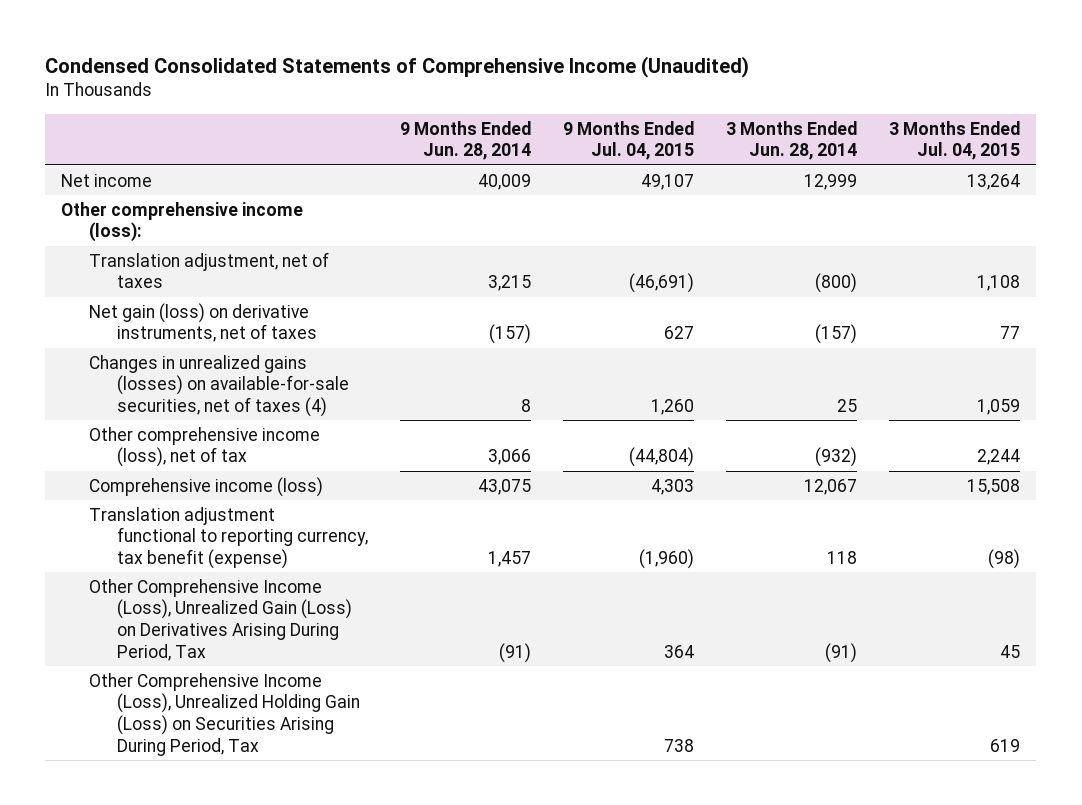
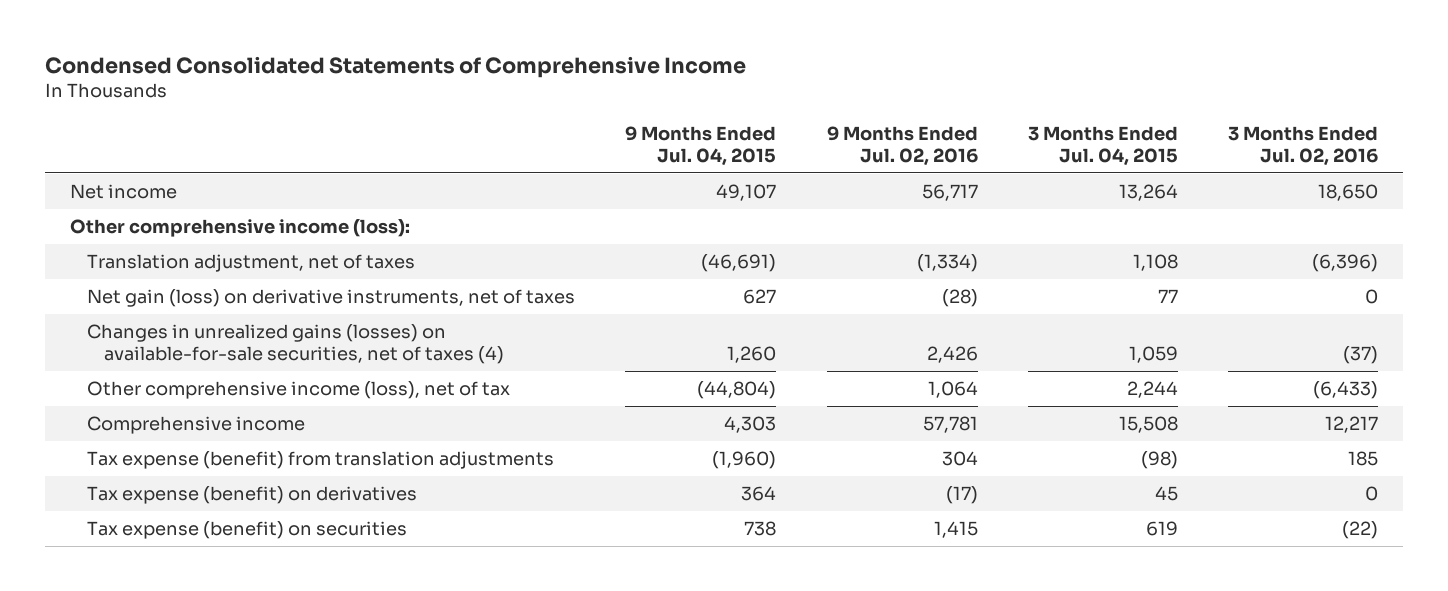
- Condensed Consolidated Statements of Comprehensive Income (Unaudited)
+ Condensed Consolidated Statements of Comprehensive Income
- | 9 Months Ended Jun. 28, 2014 | 9 Months Ended Jul. 04, 2015 | 3 Months Ended Jun. 28, 2014 | 3 Months Ended Jul. 04, 2015
+ | 9 Months Ended Jul. 04, 2015 | 9 Months Ended Jul. 02, 2016 | 3 Months Ended Jul. 04, 2015 | 3 Months Ended Jul. 02, 2016
- Comprehensive income (loss) | 43,075 | 4,303 | 12,067 | 15,508
- Translation adjustment functional to reporting currency, tax benefit (expense) | 1,457 | (1,960) | 118 | (98)
- Other Comprehensive Income (Loss), Unrealized Gain (Loss) on Derivatives Arising During Period, Tax | (91) | 364 | (91) | 45
- Other Comprehensive Income (Loss), Unrealized Holding Gain (Loss) on Securities Arising During Period, Tax | | 738 | | 619
+ Comprehensive income | 4,303 | 57,781 | 15,508 | 12,217
+ Tax expense (benefit) from translation adjustments | (1,960) | 304 | (98) | 185
+ Tax expense (benefit) on derivatives | 364 | (17) | 45 | 0
+ Tax expense (benefit) on securities | 738 | 1,415 | 619 | (22)

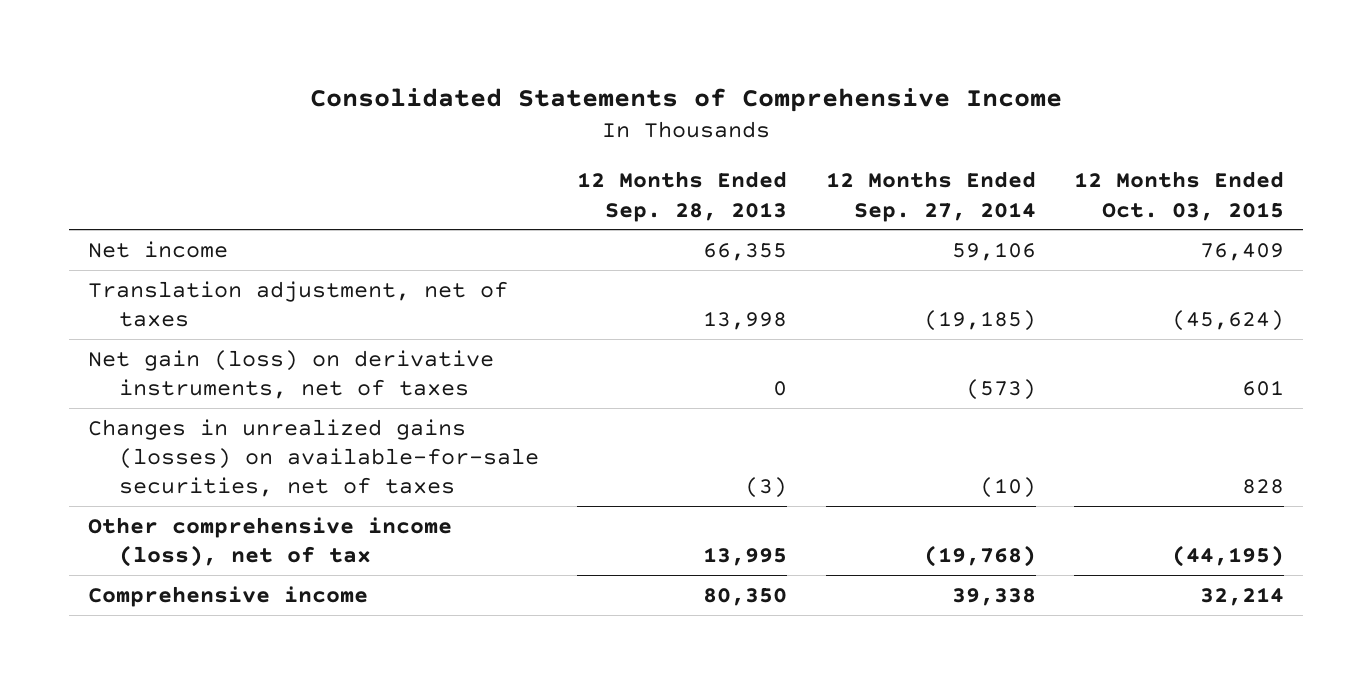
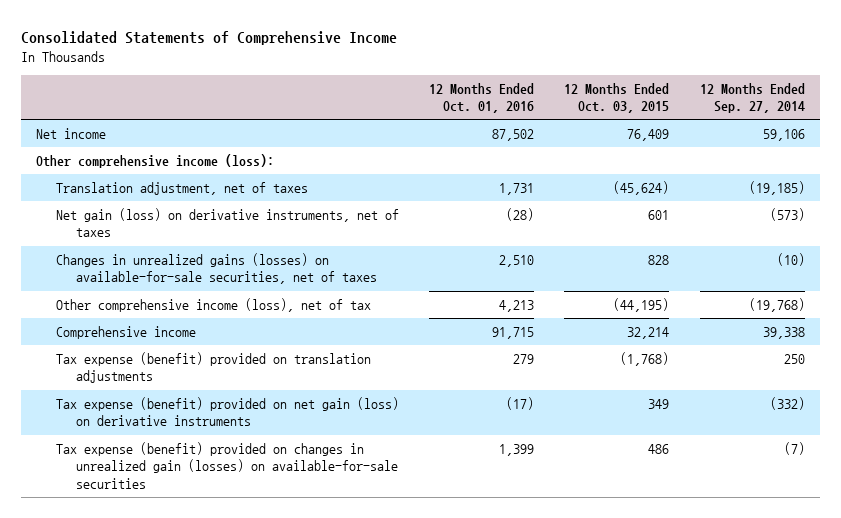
- | 12 Months Ended Sep. 28, 2013 | 12 Months Ended Sep. 27, 2014 | 12 Months Ended Oct. 03, 2015
+ | 12 Months Ended Oct. 01, 2016 | 12 Months Ended Oct. 03, 2015 | 12 Months Ended Sep. 27, 2014
+ Other comprehensive income (loss):
+ Tax expense (benefit) provided on translation adjustments | 279 | (1,768) | 250
+ Tax expense (benefit) provided on net gain (loss) on derivative instruments | (17) | 349 | (332)
+ Tax expense (benefit) provided on changes in unrealized gain (losses) on available-for-sale securities | 1,399 | 486 | (7)

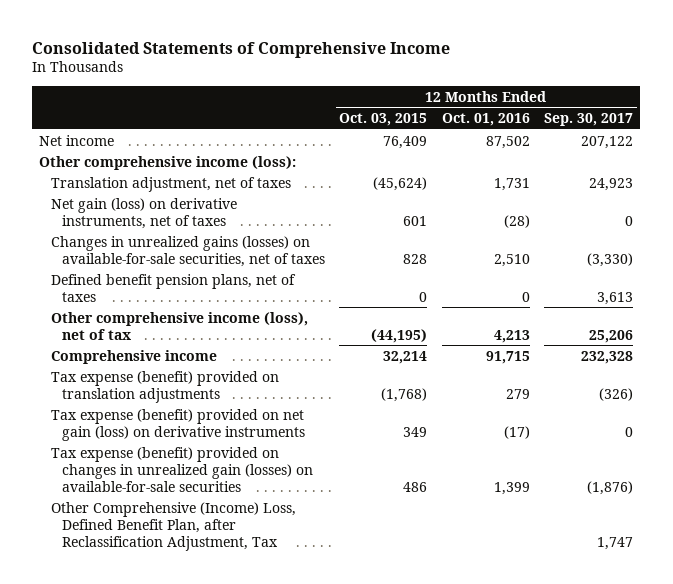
- | 12 Months Ended Oct. 01, 2016 | 12 Months Ended Oct. 03, 2015 | 12 Months Ended Sep. 27, 2014
+ | 12 Months Ended Oct. 03, 2015 | 12 Months Ended Oct. 01, 2016 | 12 Months Ended Sep. 30, 2017
+ Defined benefit pension plans, net of taxes | 0 | 0 | 3,613
+ Other Comprehensive (Income) Loss, Defined Benefit Plan, after Reclassification Adjustment, Tax | | | 1,747

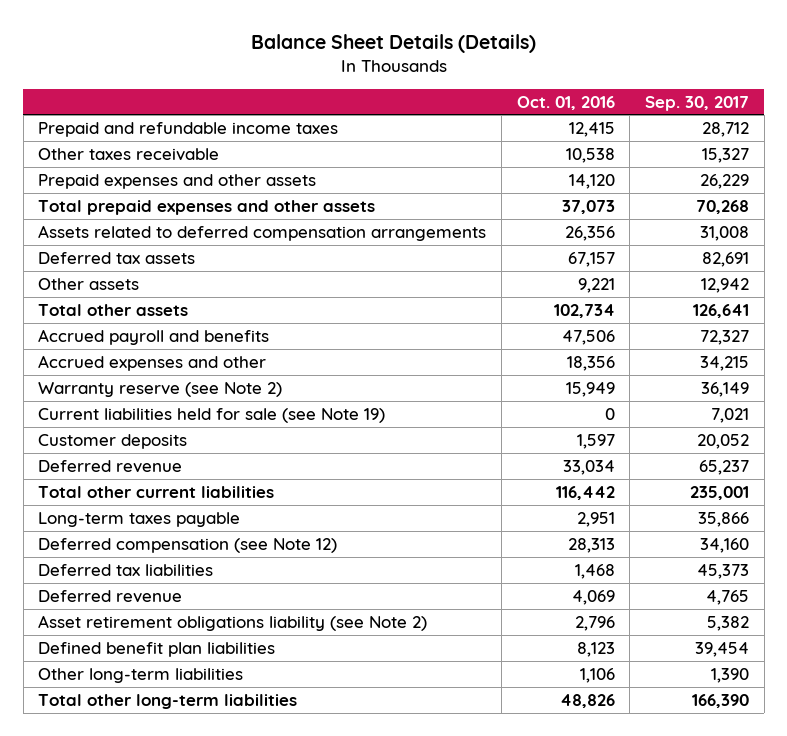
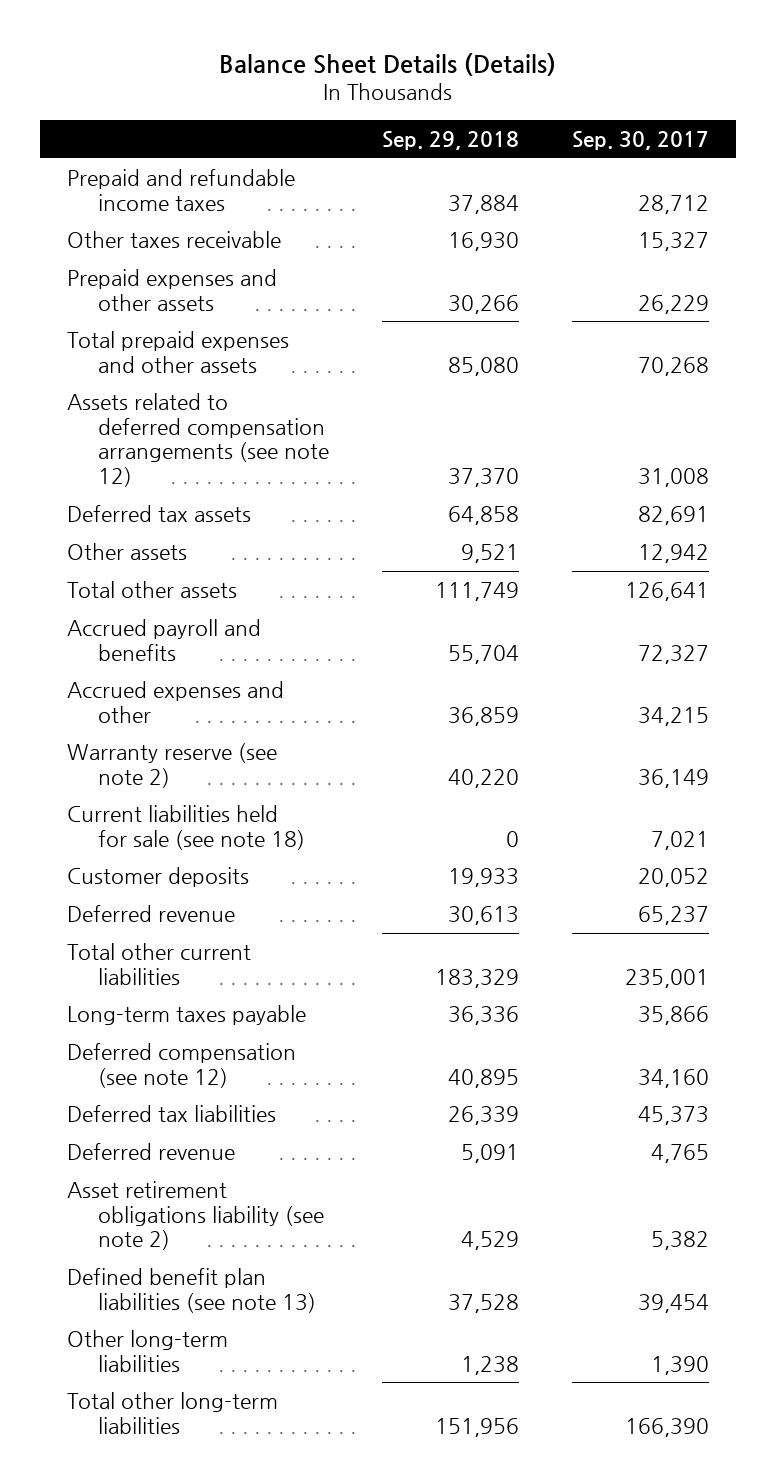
- | Oct. 01, 2016 | Sep. 30, 2017
+ | Sep. 29, 2018 | Sep. 30, 2017
- Assets related to deferred compensation arrangements | 26,356 | 31,008
+ Assets related to deferred compensation arrangements (see note 12) | 37,370 | 31,008
- Warranty reserve (see Note 2) | 15,949 | 36,149
- Current liabilities held for sale (see Note 19) | 0 | 7,021
+ Warranty reserve (see note 2) | 40,220 | 36,149
+ Current liabilities held for sale (see note 18) | 0 | 7,021
- Deferred compensation (see Note 12) | 28,313 | 34,160
+ Deferred compensation (see note 12) | 40,895 | 34,160
- Asset retirement obligations liability (see Note 2) | 2,796 | 5,382
- Defined benefit plan liabilities | 8,123 | 39,454
+ Asset retirement obligations liability (see note 2) | 4,529 | 5,382
+ Defined benefit plan liabilities (see note 13) | 37,528 | 39,454

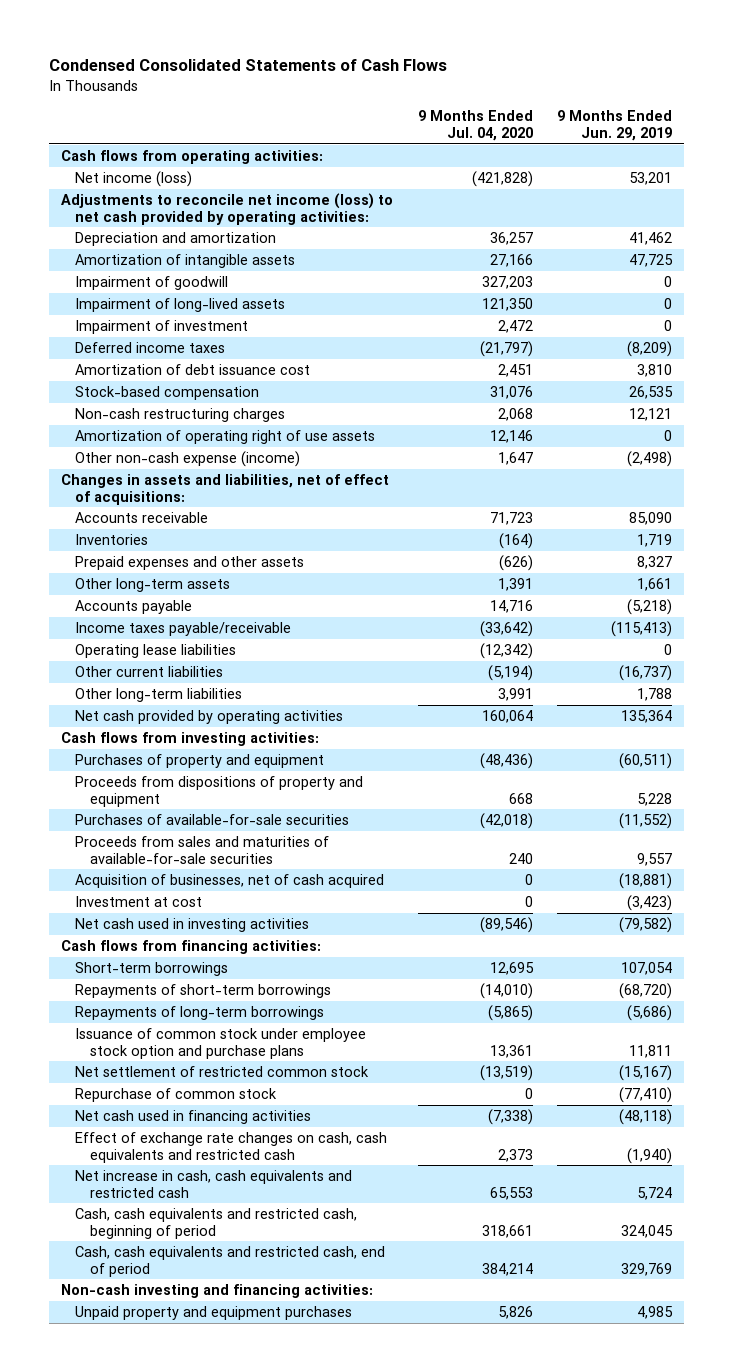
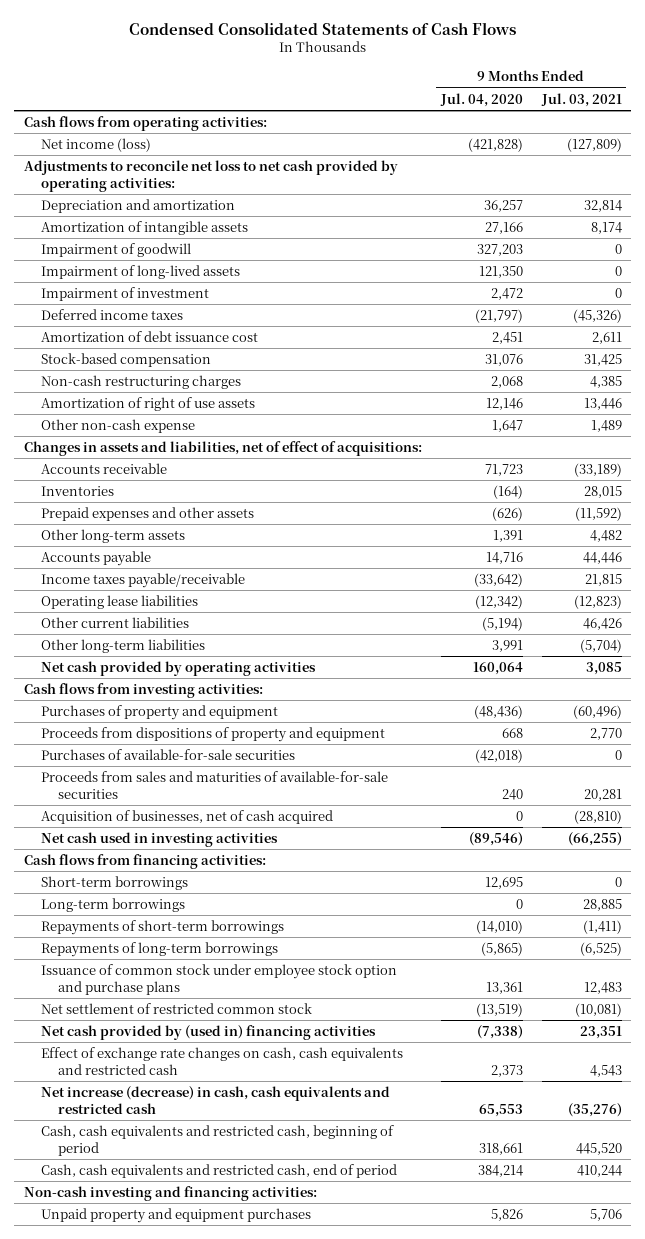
- | 9 Months Ended Jul. 04, 2020 | 9 Months Ended Jun. 29, 2019
+ | 9 Months Ended Jul. 04, 2020 | 9 Months Ended Jul. 03, 2021
- Adjustments to reconcile net income (loss) to net cash provided by operating activities:
+ Adjustments to reconcile net loss to net cash provided by operating activities:
- Amortization of operating right of use assets | 12,146 | 0
- Other non-cash expense (income) | 1,647 | (2,498)
+ Amortization of right of use assets | 12,146 | 13,446
+ Other non-cash expense | 1,647 | 1,489
- Investment at cost | 0 | (3,423)
+ Long-term borrowings | 0 | 28,885
- Repurchase of common stock | 0 | (77,410)
- Net cash used in financing activities | (7,338) | (48,118)
+ Net cash provided by (used in) financing activities | (7,338) | 23,351
- Net increase in cash, cash equivalents and restricted cash | 65,553 | 5,724
+ Net increase (decrease) in cash, cash equivalents and restricted cash | 65,553 | (35,276)

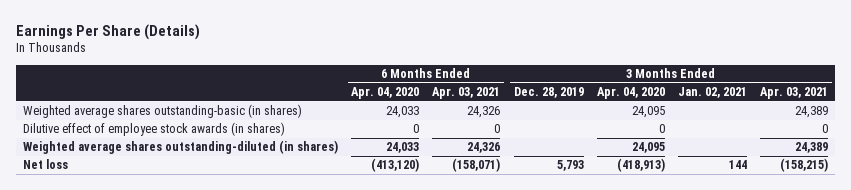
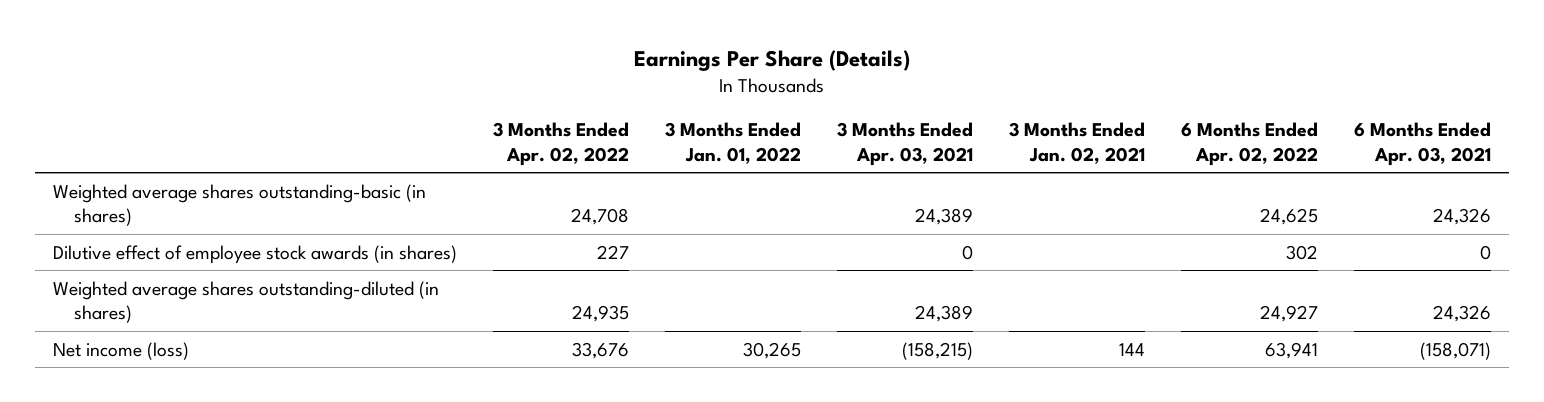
- | 6 Months Ended Apr. 04, 2020 | 6 Months Ended Apr. 03, 2021 | 3 Months Ended Dec. 28, 2019 | 3 Months Ended Apr. 04, 2020 | 3 Months Ended Jan. 02, 2021 | 3 Months Ended Apr. 03, 2021
+ | 3 Months Ended Apr. 02, 2022 | 3 Months Ended Jan. 01, 2022 | 3 Months Ended Apr. 03, 2021 | 3 Months Ended Jan. 02, 2021 | 6 Months Ended Apr. 02, 2022 | 6 Months Ended Apr. 03, 2021
- Net loss | (413,120) | (158,071) | 5,793 | (418,913) | 144 | (158,215)
+ Net income (loss) | 33,676 | 30,265 | (158,215) | 144 | 63,941 | (158,071)

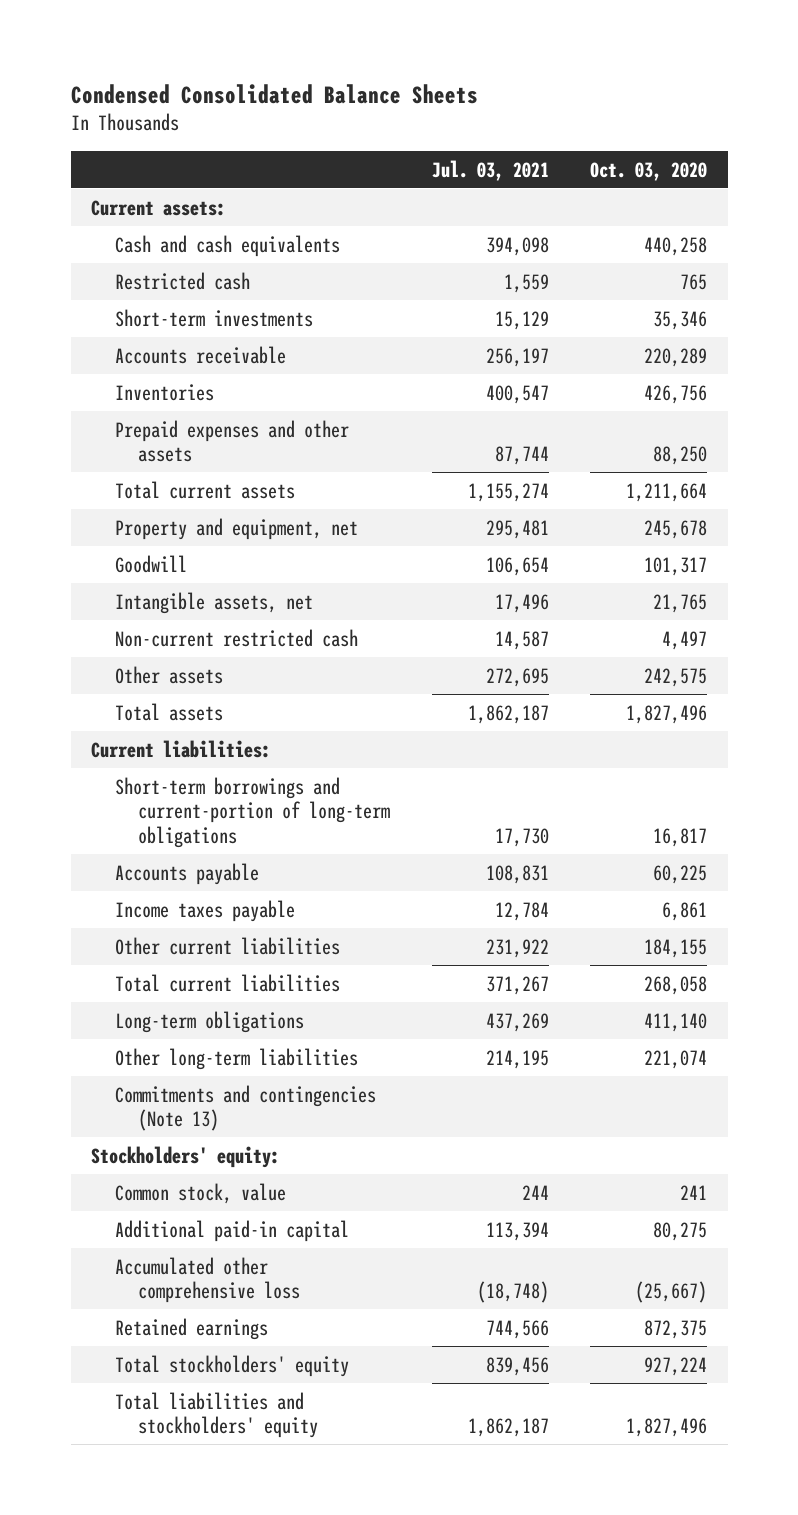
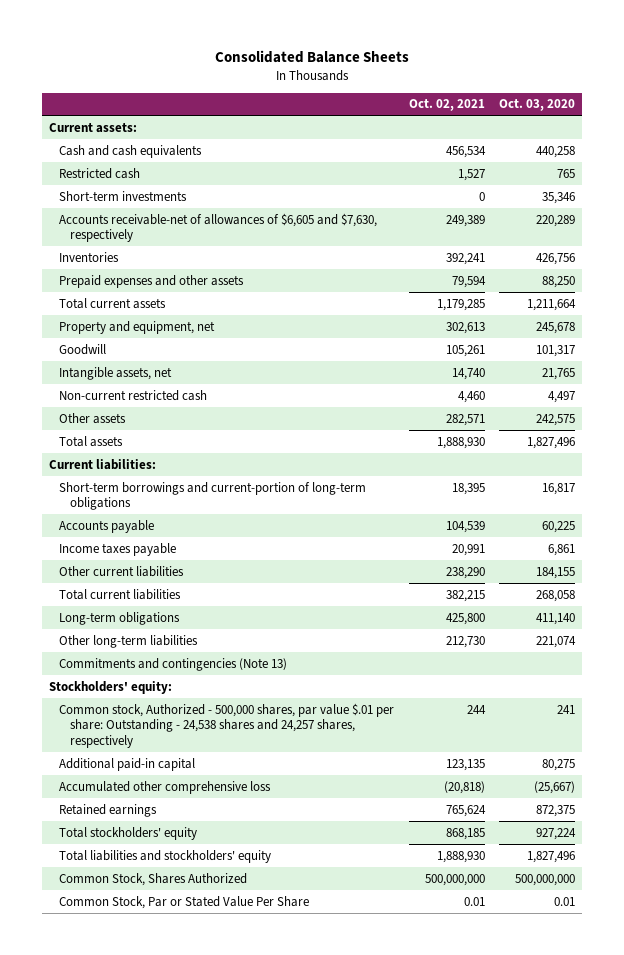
- Condensed Consolidated Balance Sheets
+ Consolidated Balance Sheets
- | Jul. 03, 2021 | Oct. 03, 2020
+ | Oct. 02, 2021 | Oct. 03, 2020
- Accounts receivable | 256,197 | 220,289
+ Accounts receivable-net of allowances of $6,605 and $7,630, respectively | 249,389 | 220,289
- Common stock, value | 244 | 241
+ Common stock, Authorized - 500,000 shares, par value $.01 per share: Outstanding - 24,538 shares and 24,257 shares, respectively | 244 | 241
+ Common Stock, Shares Authorized | 500,000,000 | 500,000,000
+ Common Stock, Par or Stated Value Per Share | 0.01 | 0.01

